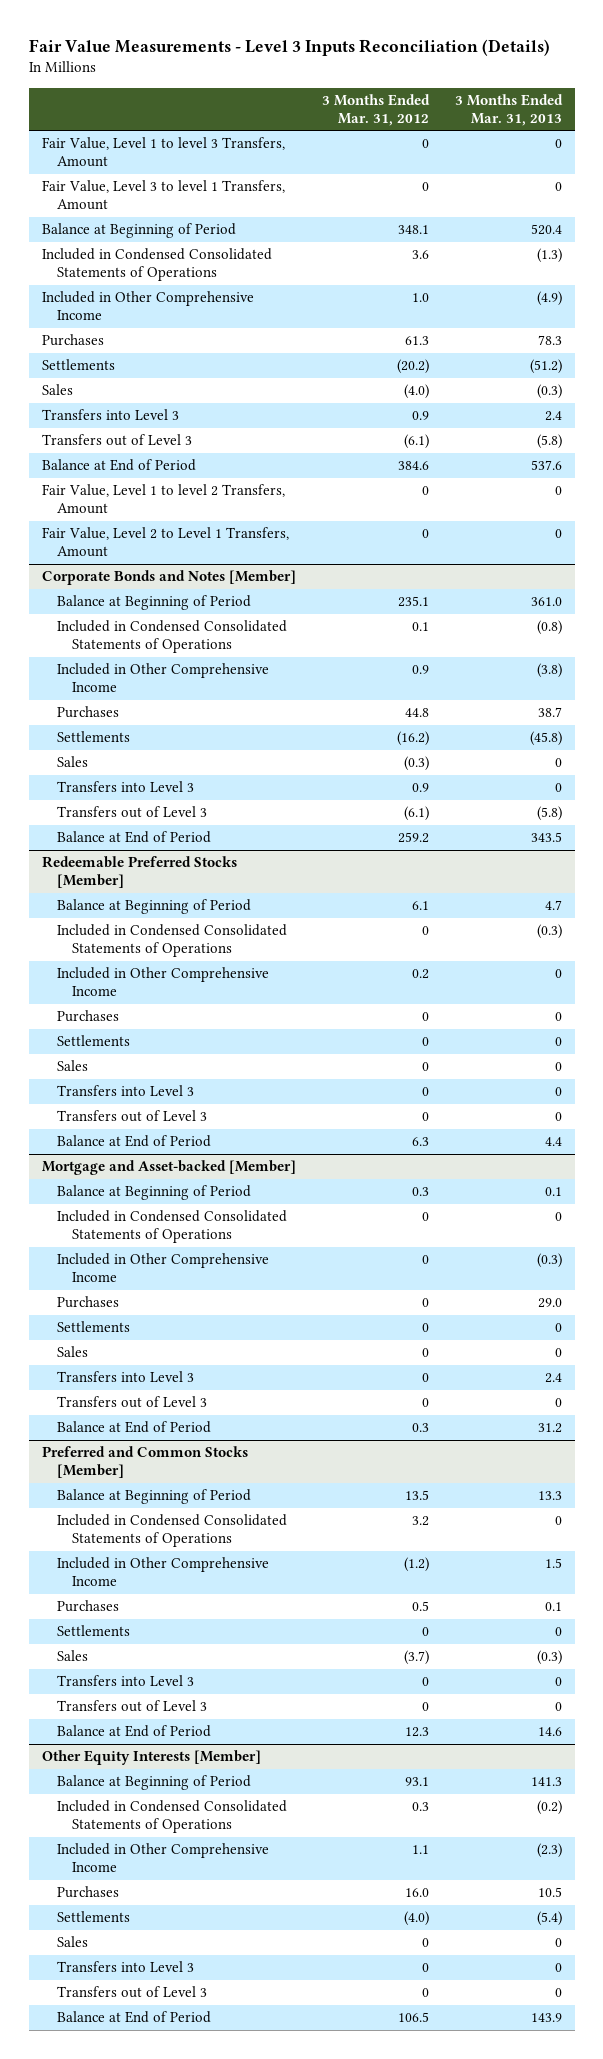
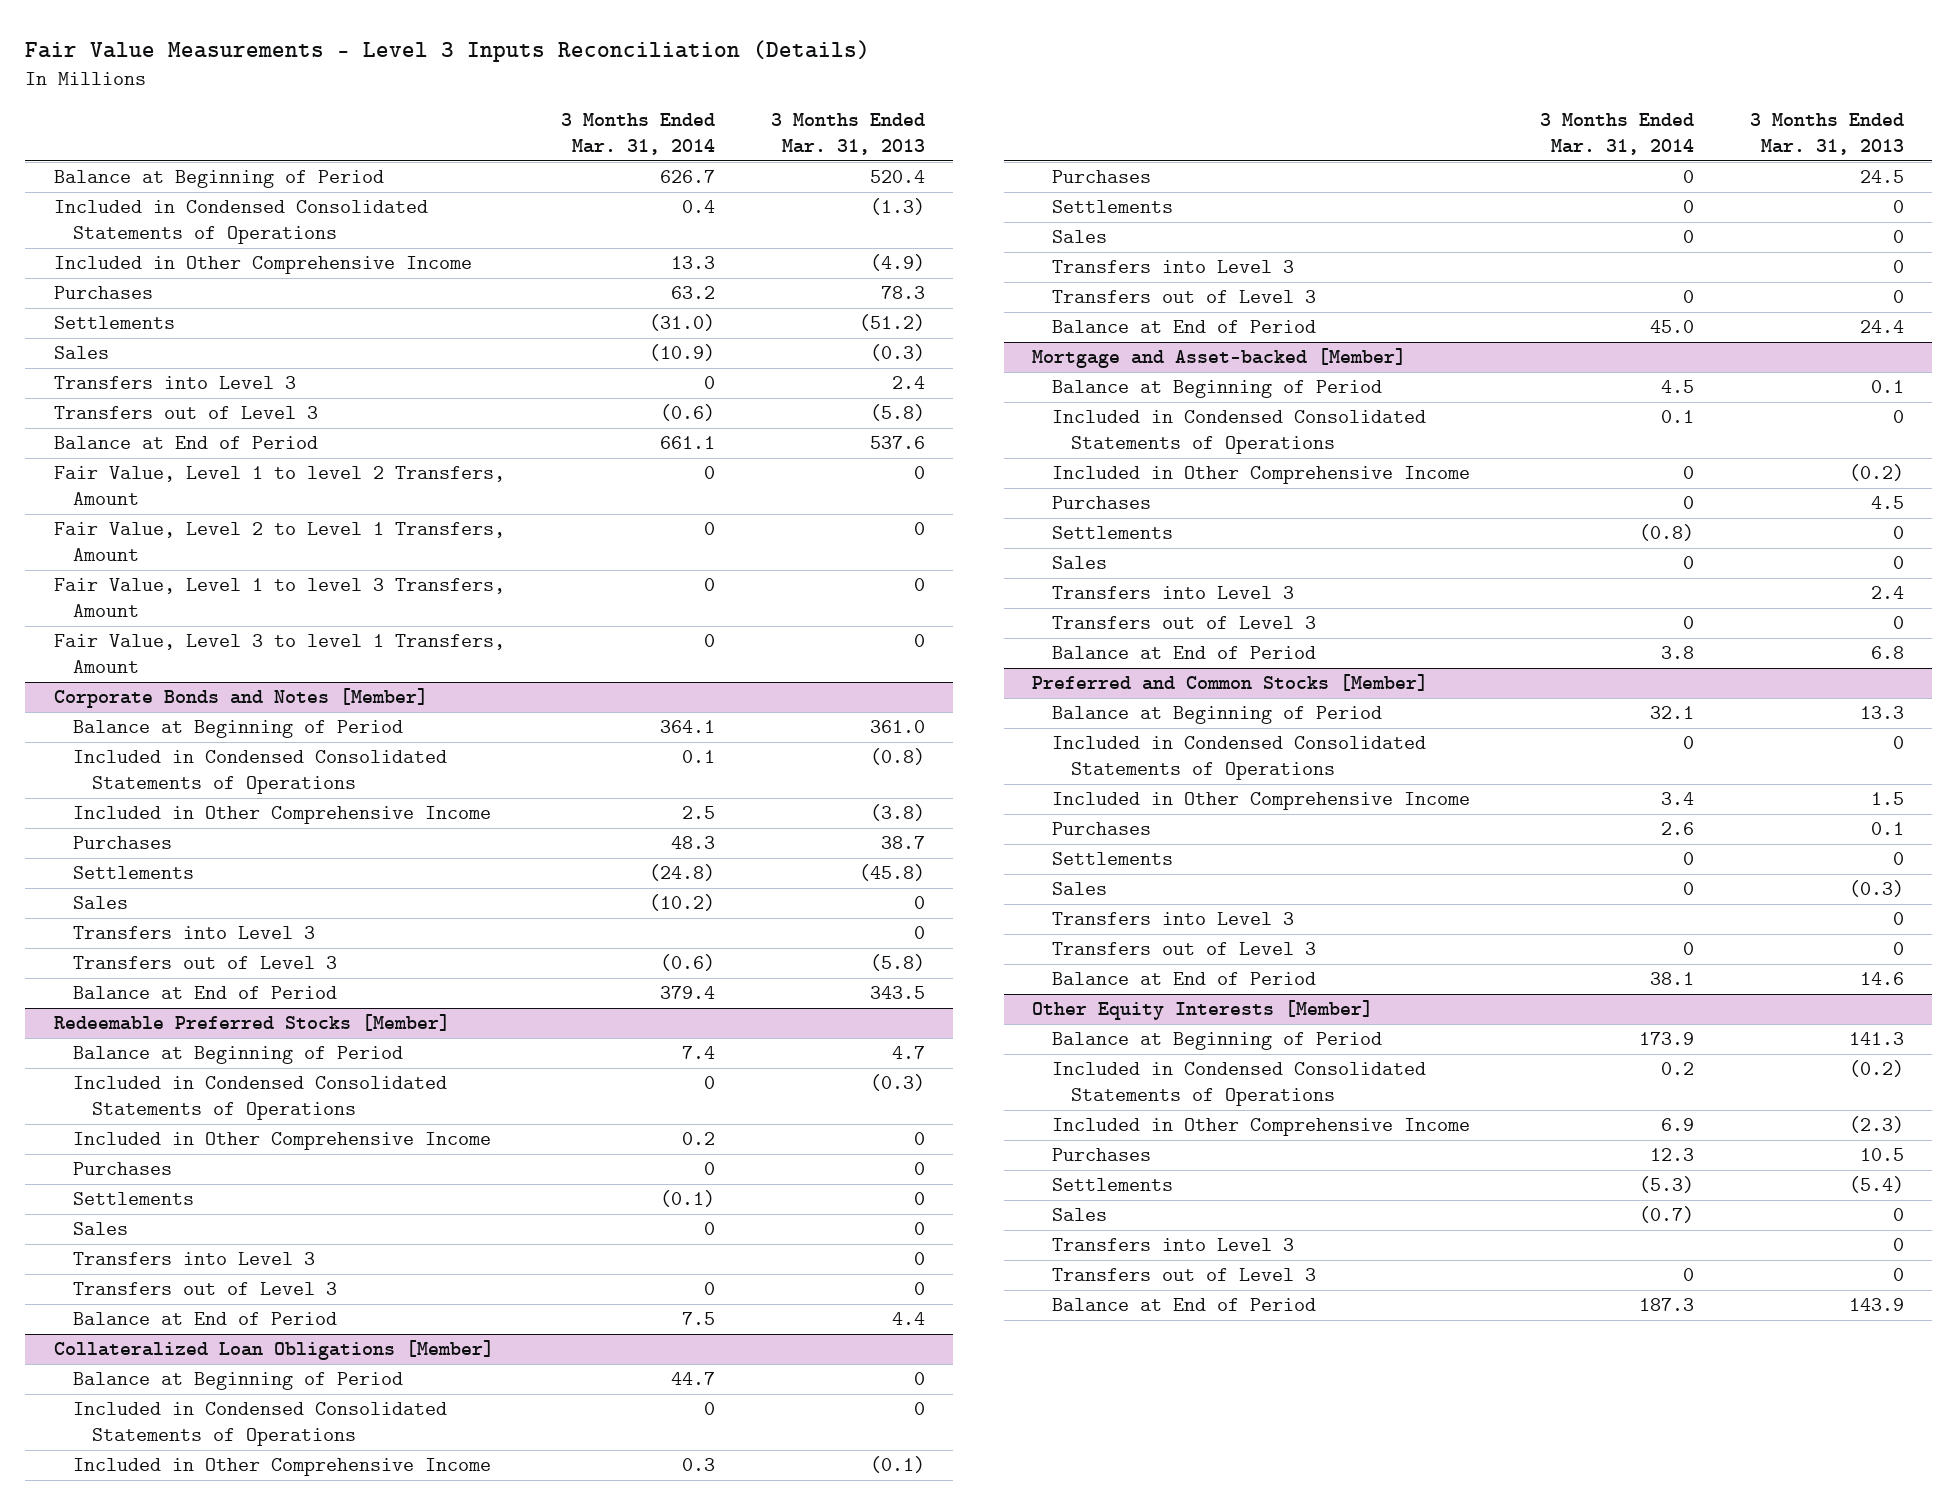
- | 3 Months Ended Mar. 31, 2012 | 3 Months Ended Mar. 31, 2013
+ | 3 Months Ended Mar. 31, 2014 | 3 Months Ended Mar. 31, 2013
moved down: Fair Value, Level 1 to level 3 Transfers, Amount | 0 | 0
moved down: Fair Value, Level 3 to level 1 Transfers, Amount | 0 | 0
+ Collateralized Loan Obligations [Member]
+ Balance at Beginning of Period | 44.7 | 0
+ Included in Condensed Consolidated Statements of Operations | 0 | 0
+ Included in Other Comprehensive Income | 0.3 | (0.1)
+ Purchases | 0 | 24.5
+ Settlements | 0 | 0
+ Sales | 0 | 0
+ Transfers into Level 3 | | 0
+ Transfers out of Level 3 | 0 | 0
+ Balance at End of Period | 45.0 | 24.4
@ Mortgage and Asset-backed [Member]
- Included in Other Comprehensive Income | 0 | (0.3)
- Purchases | 0 | 29.0
+ Included in Other Comprehensive Income | 0 | (0.2)
+ Purchases | 0 | 4.5
- Balance at End of Period | 0.3 | 31.2
+ Balance at End of Period | 3.8 | 6.8

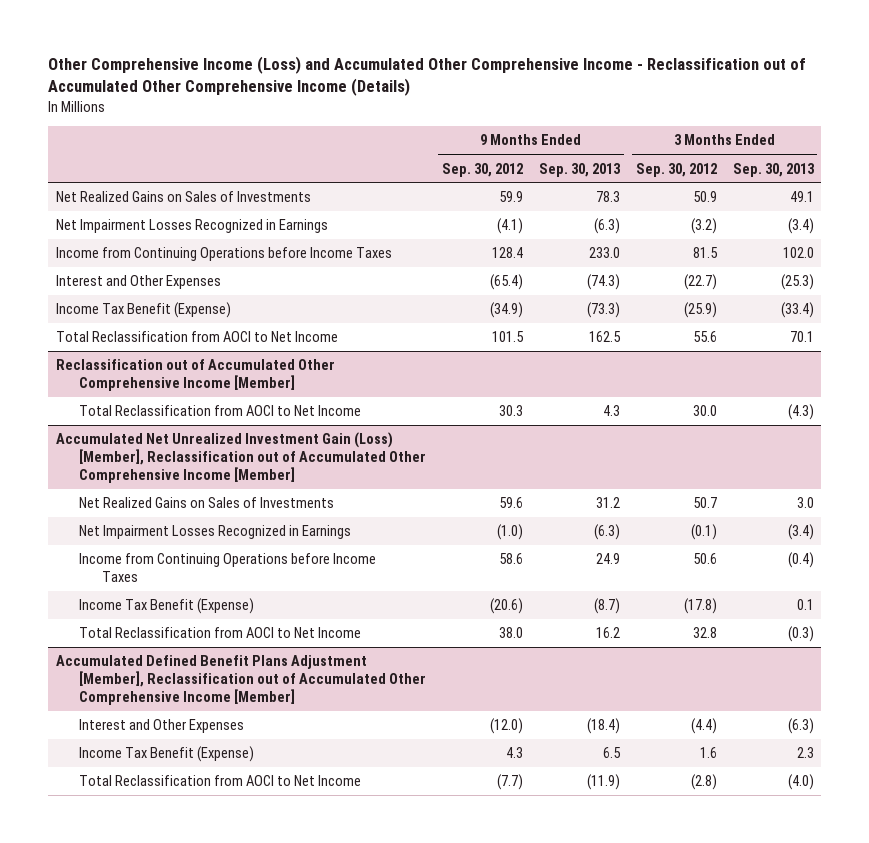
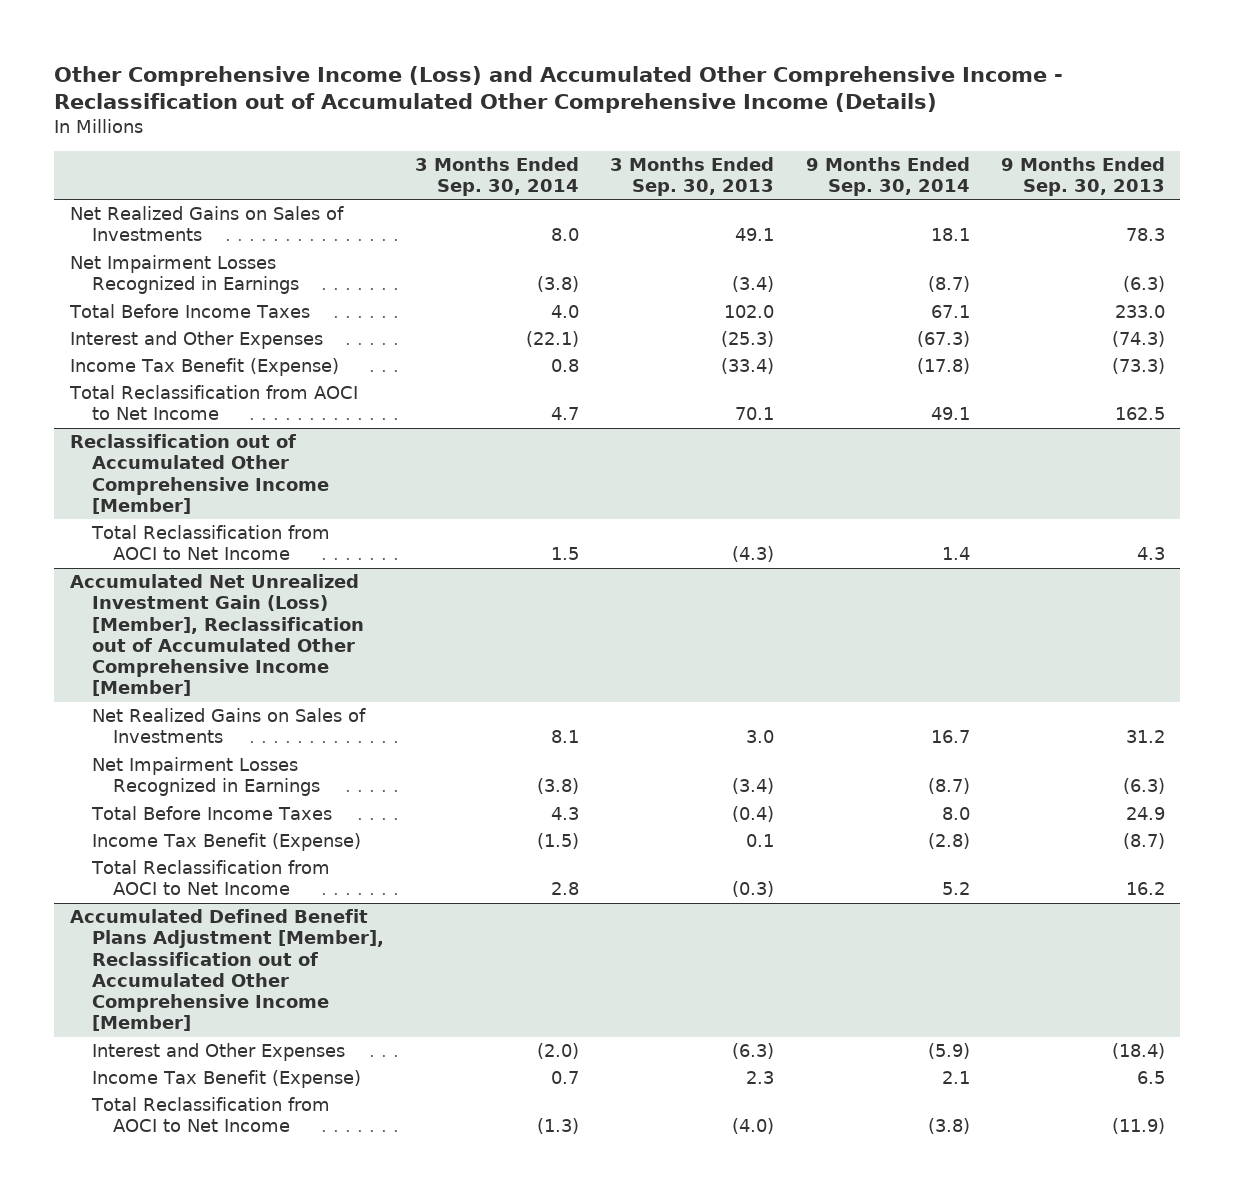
- | 9 Months Ended Sep. 30, 2012 | 9 Months Ended Sep. 30, 2013 | 3 Months Ended Sep. 30, 2012 | 3 Months Ended Sep. 30, 2013
+ | 3 Months Ended Sep. 30, 2014 | 3 Months Ended Sep. 30, 2013 | 9 Months Ended Sep. 30, 2014 | 9 Months Ended Sep. 30, 2013
- Income from Continuing Operations before Income Taxes | 128.4 | 233.0 | 81.5 | 102.0
+ Total Before Income Taxes | 4.0 | 102.0 | 67.1 | 233.0
@ Accumulated Net Unrealized Investment Gain (Loss) [Member], Reclassification out of Accumulated Other Comprehensive Income [Member]
- Income from Continuing Operations before Income Taxes | 58.6 | 24.9 | 50.6 | (0.4)
+ Total Before Income Taxes | 4.3 | (0.4) | 8.0 | 24.9

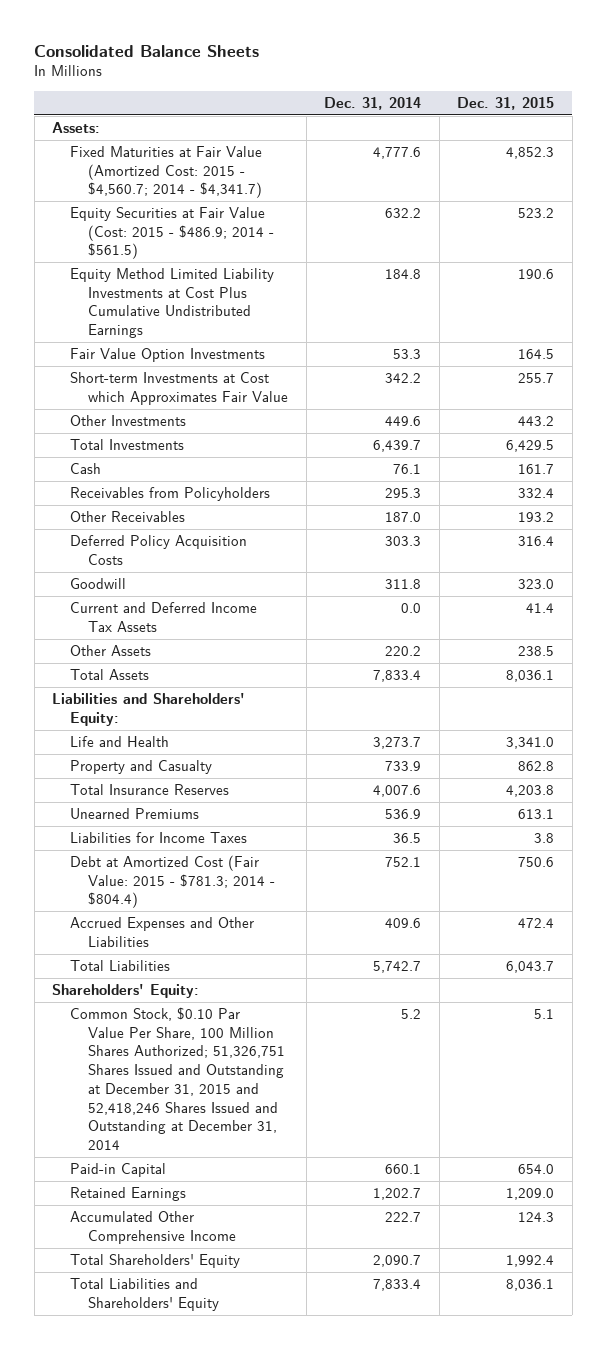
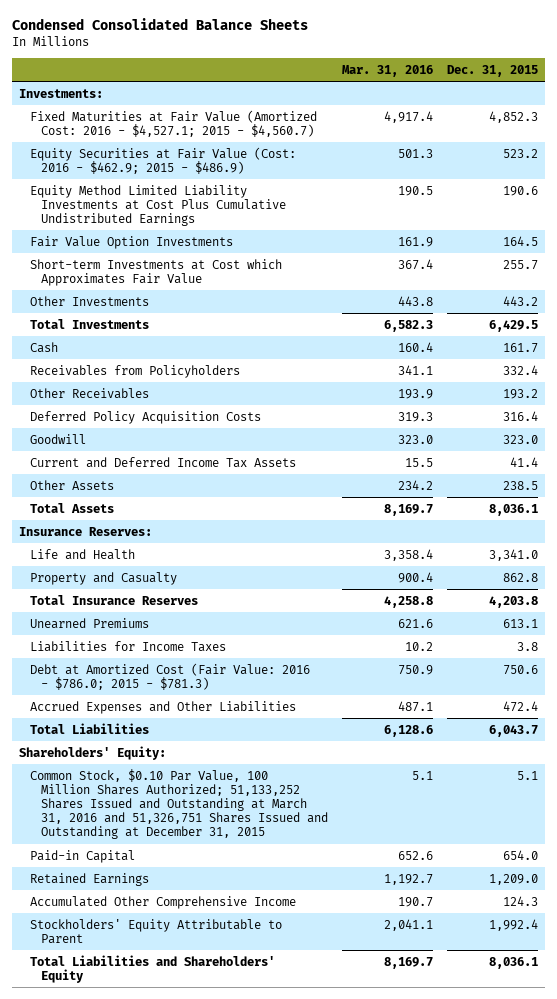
- Consolidated Balance Sheets
+ Condensed Consolidated Balance Sheets
- | Dec. 31, 2014 | Dec. 31, 2015
+ | Mar. 31, 2016 | Dec. 31, 2015
- Assets:
- Fixed Maturities at Fair Value (Amortized Cost: 2015 - $4,560.7; 2014 - $4,341.7) | 4,777.6 | 4,852.3
- Equity Securities at Fair Value (Cost: 2015 - $486.9; 2014 - $561.5) | 632.2 | 523.2
+ Investments:
+ Fixed Maturities at Fair Value (Amortized Cost: 2016 - $4,527.1; 2015 - $4,560.7) | 4,917.4 | 4,852.3
+ Equity Securities at Fair Value (Cost: 2016 - $462.9; 2015 - $486.9) | 501.3 | 523.2
- Liabilities and Shareholders' Equity:
+ Insurance Reserves:
- Debt at Amortized Cost (Fair Value: 2015 - $781.3; 2014 - $804.4) | 752.1 | 750.6
+ Debt at Amortized Cost (Fair Value: 2016 - $786.0; 2015 - $781.3) | 750.9 | 750.6
- Common Stock, $0.10 Par Value Per Share, 100 Million Shares Authorized; 51,326,751 Shares Issued and Outstanding at December 31, 2015 and 52,418,246 Shares Issued and Outstanding at December 31, 2014 | 5.2 | 5.1
+ Common Stock, $0.10 Par Value, 100 Million Shares Authorized; 51,133,252 Shares Issued and Outstanding at March 31, 2016 and 51,326,751 Shares Issued and Outstanding at December 31, 2015 | 5.1 | 5.1
- Total Shareholders' Equity | 2,090.7 | 1,992.4
+ Stockholders' Equity Attributable to Parent | 2,041.1 | 1,992.4

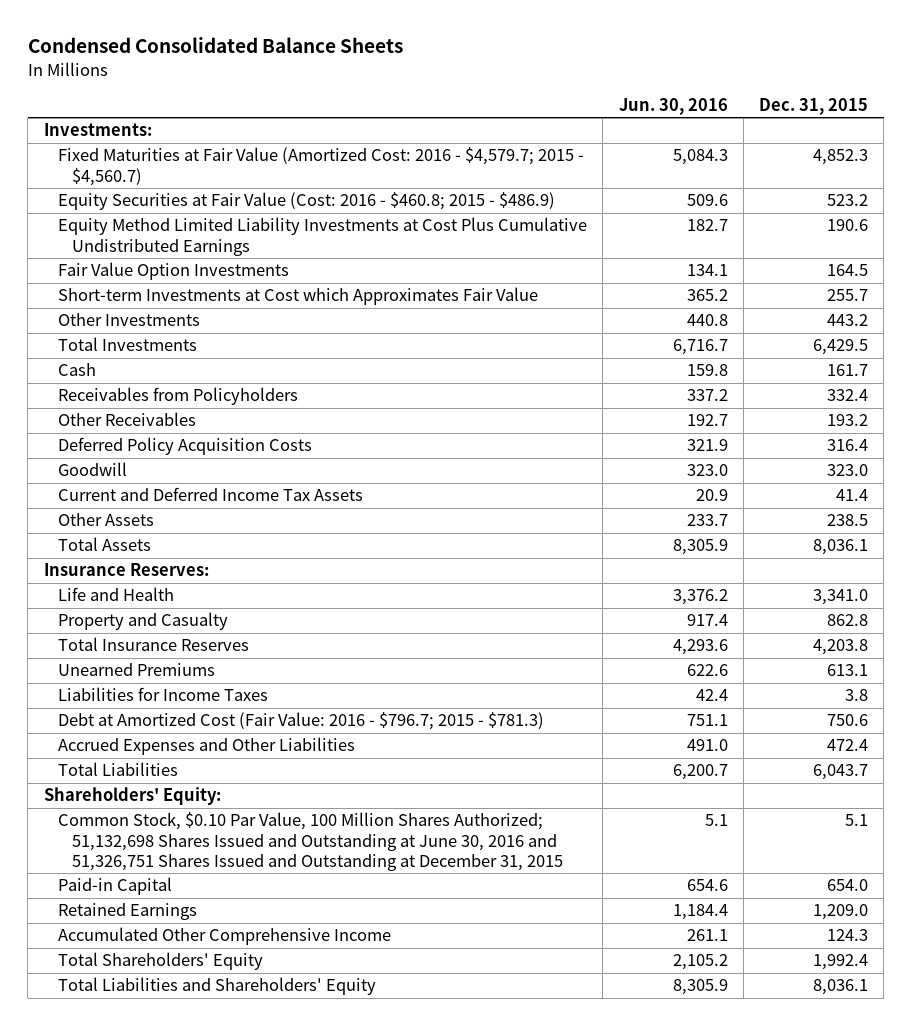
- | Mar. 31, 2016 | Dec. 31, 2015
+ | Jun. 30, 2016 | Dec. 31, 2015
- Fixed Maturities at Fair Value (Amortized Cost: 2016 - $4,527.1; 2015 - $4,560.7) | 4,917.4 | 4,852.3
- Equity Securities at Fair Value (Cost: 2016 - $462.9; 2015 - $486.9) | 501.3 | 523.2
+ Fixed Maturities at Fair Value (Amortized Cost: 2016 - $4,579.7; 2015 - $4,560.7) | 5,084.3 | 4,852.3
+ Equity Securities at Fair Value (Cost: 2016 - $460.8; 2015 - $486.9) | 509.6 | 523.2
- Debt at Amortized Cost (Fair Value: 2016 - $786.0; 2015 - $781.3) | 750.9 | 750.6
+ Debt at Amortized Cost (Fair Value: 2016 - $796.7; 2015 - $781.3) | 751.1 | 750.6
- Common Stock, $0.10 Par Value, 100 Million Shares Authorized; 51,133,252 Shares Issued and Outstanding at March 31, 2016 and 51,326,751 Shares Issued and Outstanding at December 31, 2015 | 5.1 | 5.1
+ Common Stock, $0.10 Par Value, 100 Million Shares Authorized; 51,132,698 Shares Issued and Outstanding at June 30, 2016 and 51,326,751 Shares Issued and Outstanding at December 31, 2015 | 5.1 | 5.1
- Stockholders' Equity Attributable to Parent | 2,041.1 | 1,992.4
+ Total Shareholders' Equity | 2,105.2 | 1,992.4

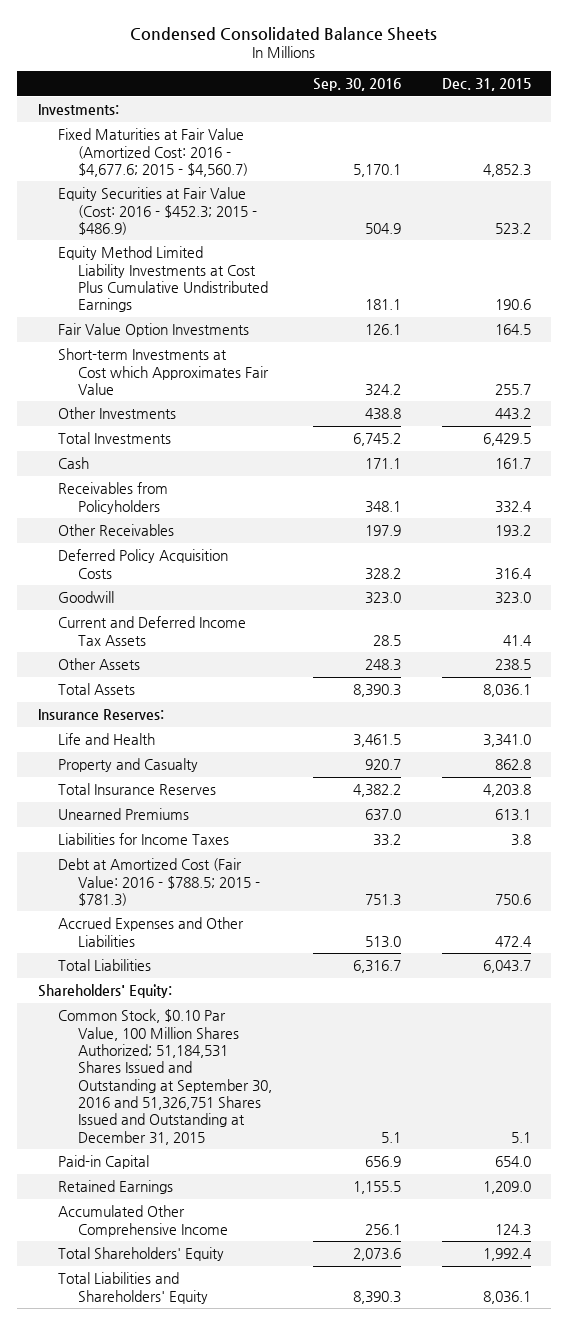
- | Jun. 30, 2016 | Dec. 31, 2015
+ | Sep. 30, 2016 | Dec. 31, 2015
- Fixed Maturities at Fair Value (Amortized Cost: 2016 - $4,579.7; 2015 - $4,560.7) | 5,084.3 | 4,852.3
- Equity Securities at Fair Value (Cost: 2016 - $460.8; 2015 - $486.9) | 509.6 | 523.2
+ Fixed Maturities at Fair Value (Amortized Cost: 2016 - $4,677.6; 2015 - $4,560.7) | 5,170.1 | 4,852.3
+ Equity Securities at Fair Value (Cost: 2016 - $452.3; 2015 - $486.9) | 504.9 | 523.2
- Debt at Amortized Cost (Fair Value: 2016 - $796.7; 2015 - $781.3) | 751.1 | 750.6
+ Debt at Amortized Cost (Fair Value: 2016 - $788.5; 2015 - $781.3) | 751.3 | 750.6
- Common Stock, $0.10 Par Value, 100 Million Shares Authorized; 51,132,698 Shares Issued and Outstanding at June 30, 2016 and 51,326,751 Shares Issued and Outstanding at December 31, 2015 | 5.1 | 5.1
+ Common Stock, $0.10 Par Value, 100 Million Shares Authorized; 51,184,531 Shares Issued and Outstanding at September 30, 2016 and 51,326,751 Shares Issued and Outstanding at December 31, 2015 | 5.1 | 5.1

